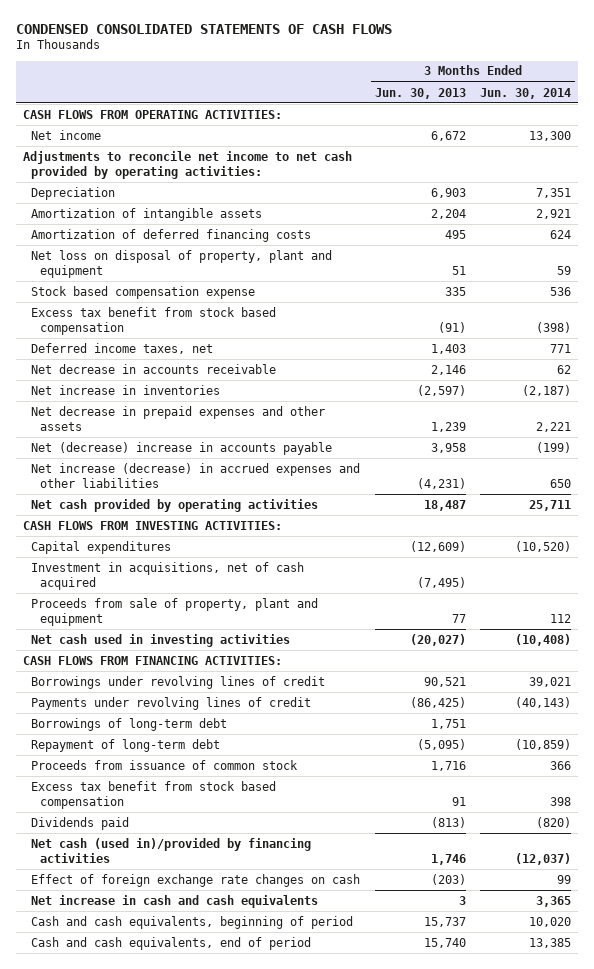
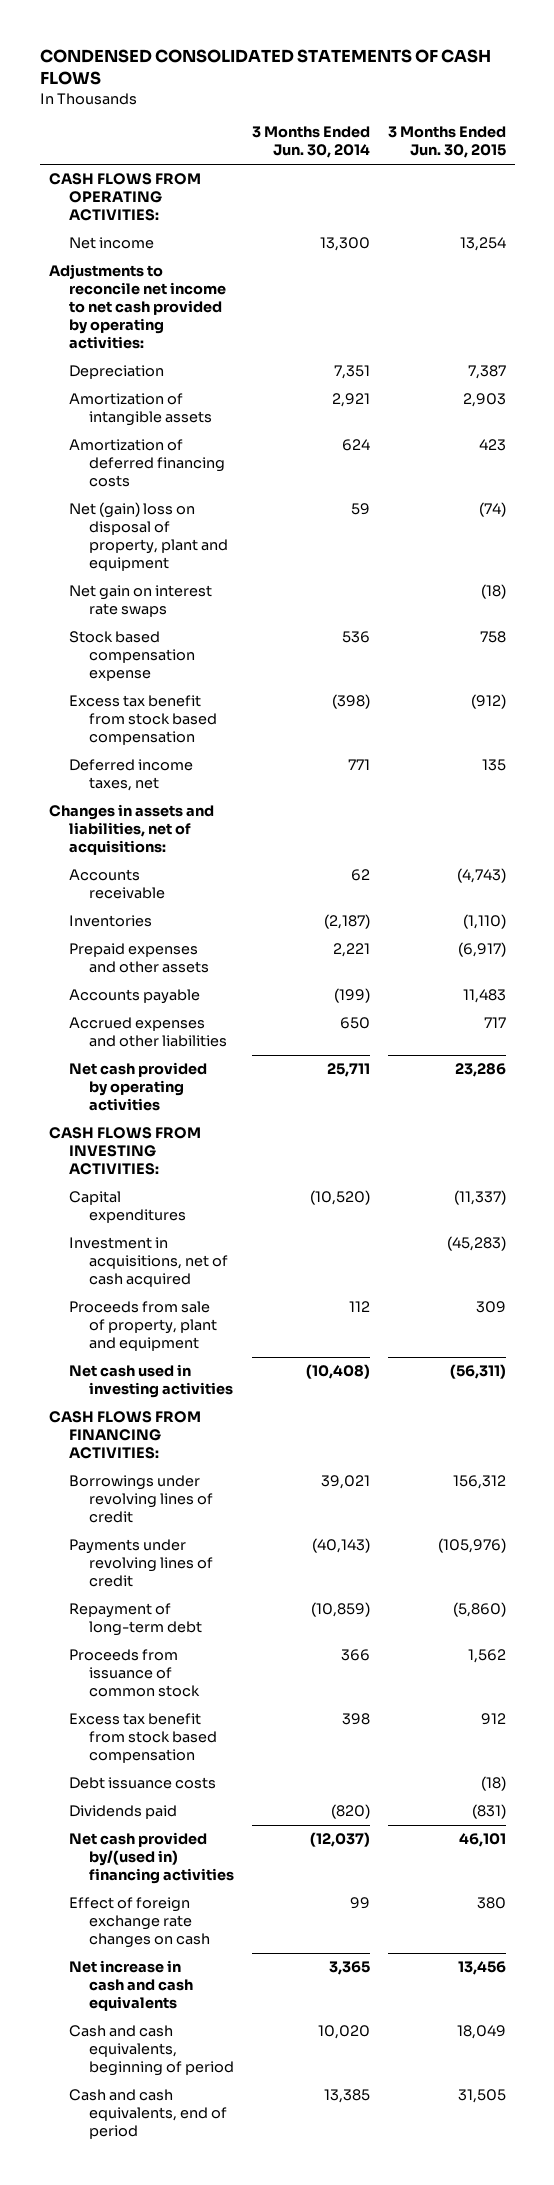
- | 3 Months Ended Jun. 30, 2013 | 3 Months Ended Jun. 30, 2014
+ | 3 Months Ended Jun. 30, 2014 | 3 Months Ended Jun. 30, 2015
- Net loss on disposal of property, plant and equipment | 51 | 59
+ Net (gain) loss on disposal of property, plant and equipment | 59 | (74)
+ Net gain on interest rate swaps | | (18)
- Net decrease in accounts receivable | 2,146 | 62
- Net increase in inventories | (2,597) | (2,187)
- Net decrease in prepaid expenses and other assets | 1,239 | 2,221
- Net (decrease) increase in accounts payable | 3,958 | (199)
- Net increase (decrease) in accrued expenses and other liabilities | (4,231) | 650
+ Changes in assets and liabilities, net of acquisitions:
+ Accounts receivable | 62 | (4,743)
+ Inventories | (2,187) | (1,110)
+ Prepaid expenses and other assets | 2,221 | (6,917)
+ Accounts payable | (199) | 11,483
+ Accrued expenses and other liabilities | 650 | 717
- Borrowings of long-term debt | 1,751 |
+ Debt issuance costs | | (18)
- Net cash (used in)/provided by financing activities | 1,746 | (12,037)
+ Net cash provided by/(used in) financing activities | (12,037) | 46,101

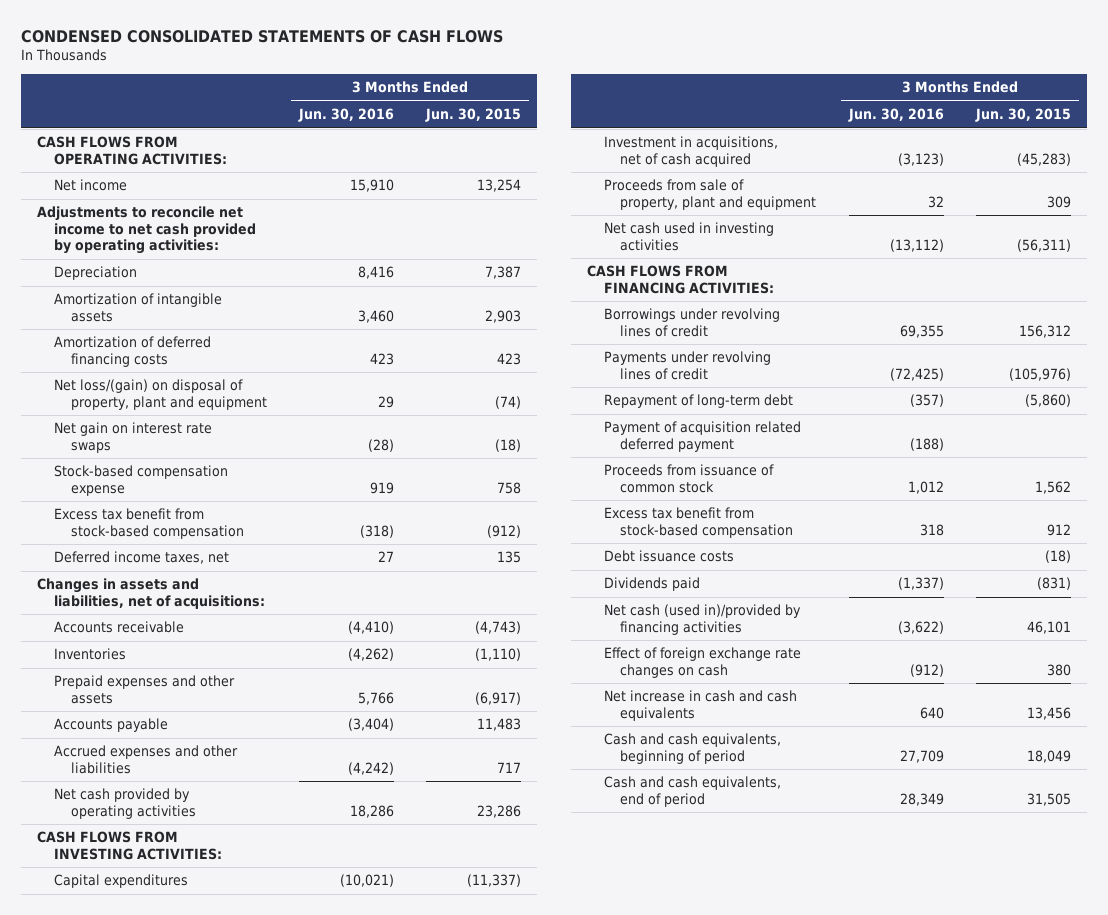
- | 3 Months Ended Jun. 30, 2014 | 3 Months Ended Jun. 30, 2015
+ | 3 Months Ended Jun. 30, 2016 | 3 Months Ended Jun. 30, 2015
- Net (gain) loss on disposal of property, plant and equipment | 59 | (74)
+ Net loss/(gain) on disposal of property, plant and equipment | 29 | (74)
- Stock based compensation expense | 536 | 758
- Excess tax benefit from stock based compensation | (398) | (912)
+ Stock-based compensation expense | 919 | 758
+ Excess tax benefit from stock-based compensation | (318) | (912)
+ Payment of acquisition related deferred payment | (188) |
- Excess tax benefit from stock based compensation | 398 | 912
+ Excess tax benefit from stock-based compensation | 318 | 912
- Net cash provided by/(used in) financing activities | (12,037) | 46,101
+ Net cash (used in)/provided by financing activities | (3,622) | 46,101

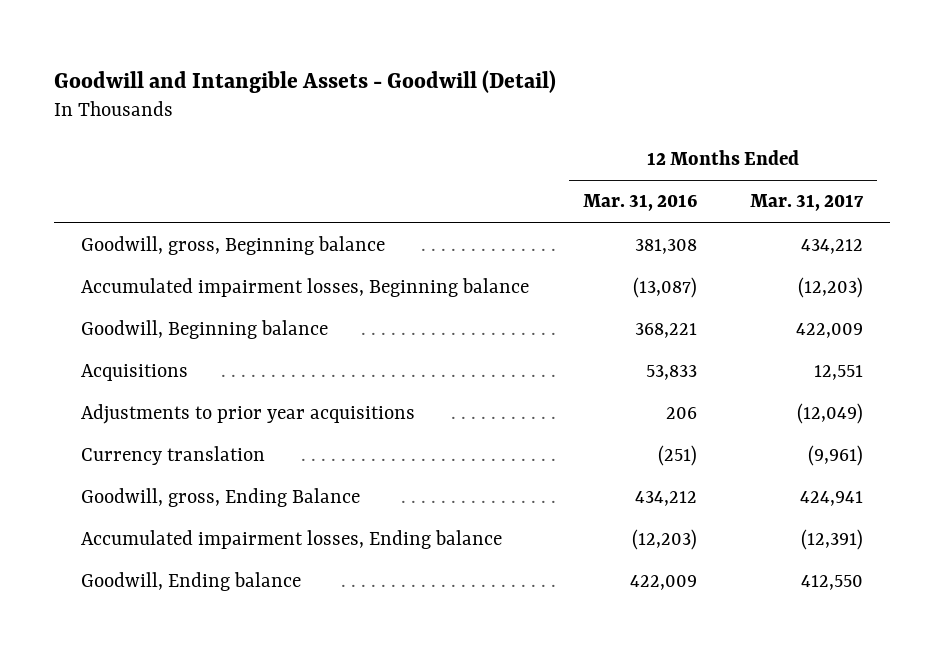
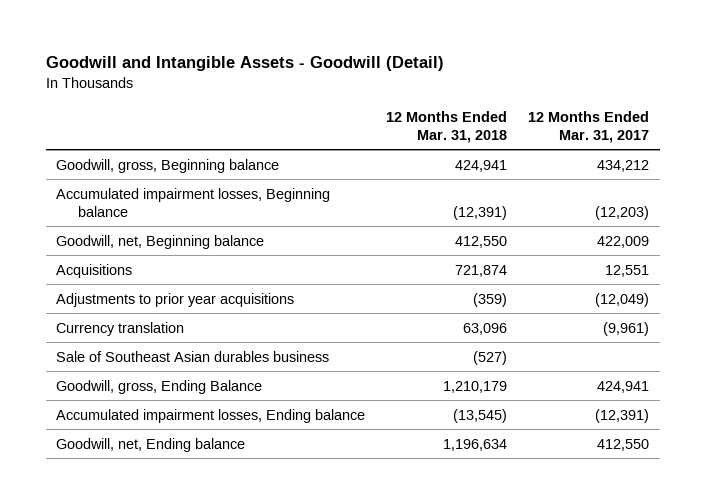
- | 12 Months Ended Mar. 31, 2016 | 12 Months Ended Mar. 31, 2017
+ | 12 Months Ended Mar. 31, 2018 | 12 Months Ended Mar. 31, 2017
- Goodwill, Beginning balance | 368,221 | 422,009
+ Goodwill, net, Beginning balance | 412,550 | 422,009
+ Sale of Southeast Asian durables business | (527) |
- Goodwill, Ending balance | 422,009 | 412,550
+ Goodwill, net, Ending balance | 1,196,634 | 412,550

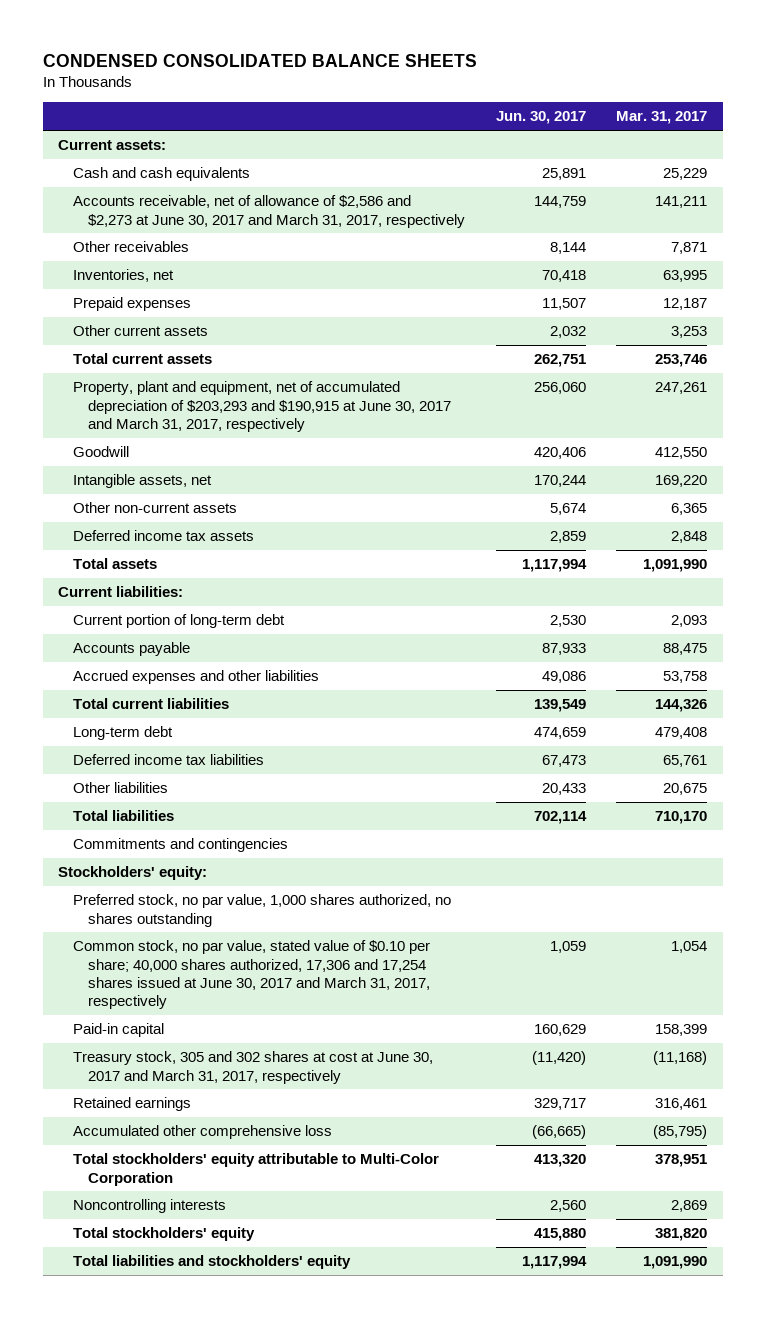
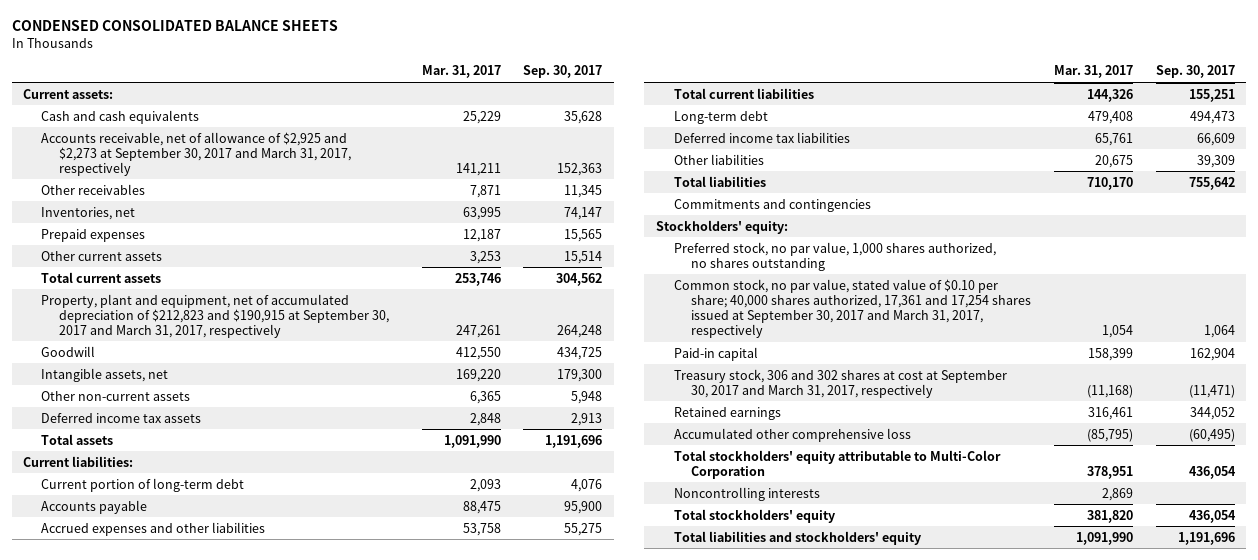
- | Jun. 30, 2017 | Mar. 31, 2017
+ | Mar. 31, 2017 | Sep. 30, 2017
- Accounts receivable, net of allowance of $2,586 and $2,273 at June 30, 2017 and March 31, 2017, respectively | 144,759 | 141,211
+ Accounts receivable, net of allowance of $2,925 and $2,273 at September 30, 2017 and March 31, 2017, respectively | 141,211 | 152,363
- Property, plant and equipment, net of accumulated depreciation of $203,293 and $190,915 at June 30, 2017 and March 31, 2017, respectively | 256,060 | 247,261
+ Property, plant and equipment, net of accumulated depreciation of $212,823 and $190,915 at September 30, 2017 and March 31, 2017, respectively | 247,261 | 264,248
- Common stock, no par value, stated value of $0.10 per share; 40,000 shares authorized, 17,306 and 17,254 shares issued at June 30, 2017 and March 31, 2017, respectively | 1,059 | 1,054
+ Common stock, no par value, stated value of $0.10 per share; 40,000 shares authorized, 17,361 and 17,254 shares issued at September 30, 2017 and March 31, 2017, respectively | 1,054 | 1,064
- Treasury stock, 305 and 302 shares at cost at June 30, 2017 and March 31, 2017, respectively | (11,420) | (11,168)
+ Treasury stock, 306 and 302 shares at cost at September 30, 2017 and March 31, 2017, respectively | (11,168) | (11,471)

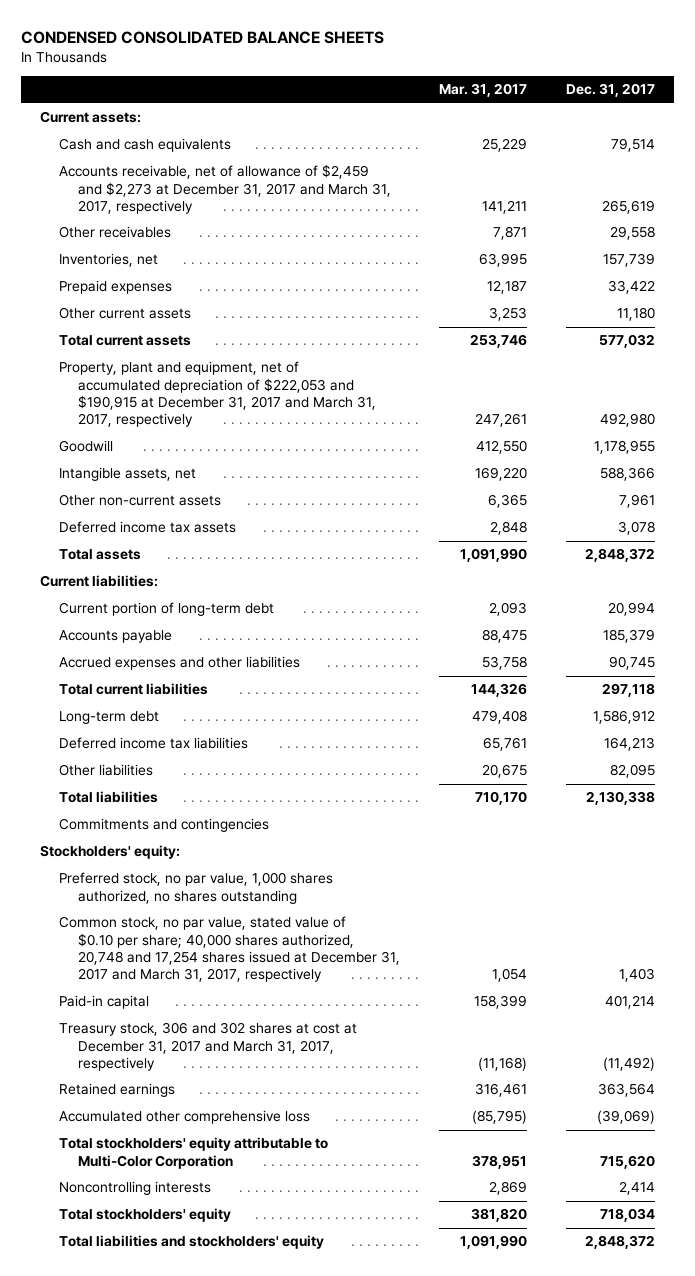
- | Mar. 31, 2017 | Sep. 30, 2017
+ | Mar. 31, 2017 | Dec. 31, 2017
- Accounts receivable, net of allowance of $2,925 and $2,273 at September 30, 2017 and March 31, 2017, respectively | 141,211 | 152,363
+ Accounts receivable, net of allowance of $2,459 and $2,273 at December 31, 2017 and March 31, 2017, respectively | 141,211 | 265,619
- Property, plant and equipment, net of accumulated depreciation of $212,823 and $190,915 at September 30, 2017 and March 31, 2017, respectively | 247,261 | 264,248
+ Property, plant and equipment, net of accumulated depreciation of $222,053 and $190,915 at December 31, 2017 and March 31, 2017, respectively | 247,261 | 492,980
- Common stock, no par value, stated value of $0.10 per share; 40,000 shares authorized, 17,361 and 17,254 shares issued at September 30, 2017 and March 31, 2017, respectively | 1,054 | 1,064
+ Common stock, no par value, stated value of $0.10 per share; 40,000 shares authorized, 20,748 and 17,254 shares issued at December 31, 2017 and March 31, 2017, respectively | 1,054 | 1,403
- Treasury stock, 306 and 302 shares at cost at September 30, 2017 and March 31, 2017, respectively | (11,168) | (11,471)
+ Treasury stock, 306 and 302 shares at cost at December 31, 2017 and March 31, 2017, respectively | (11,168) | (11,492)

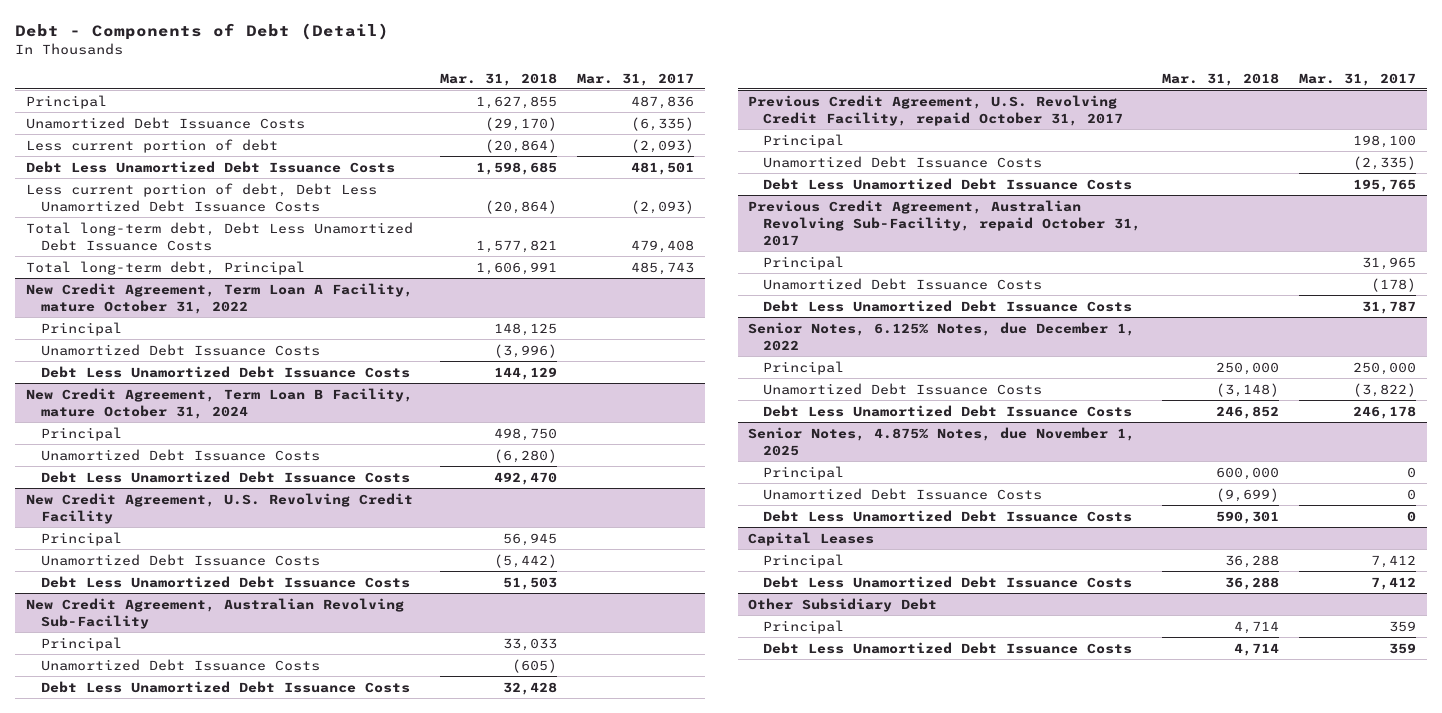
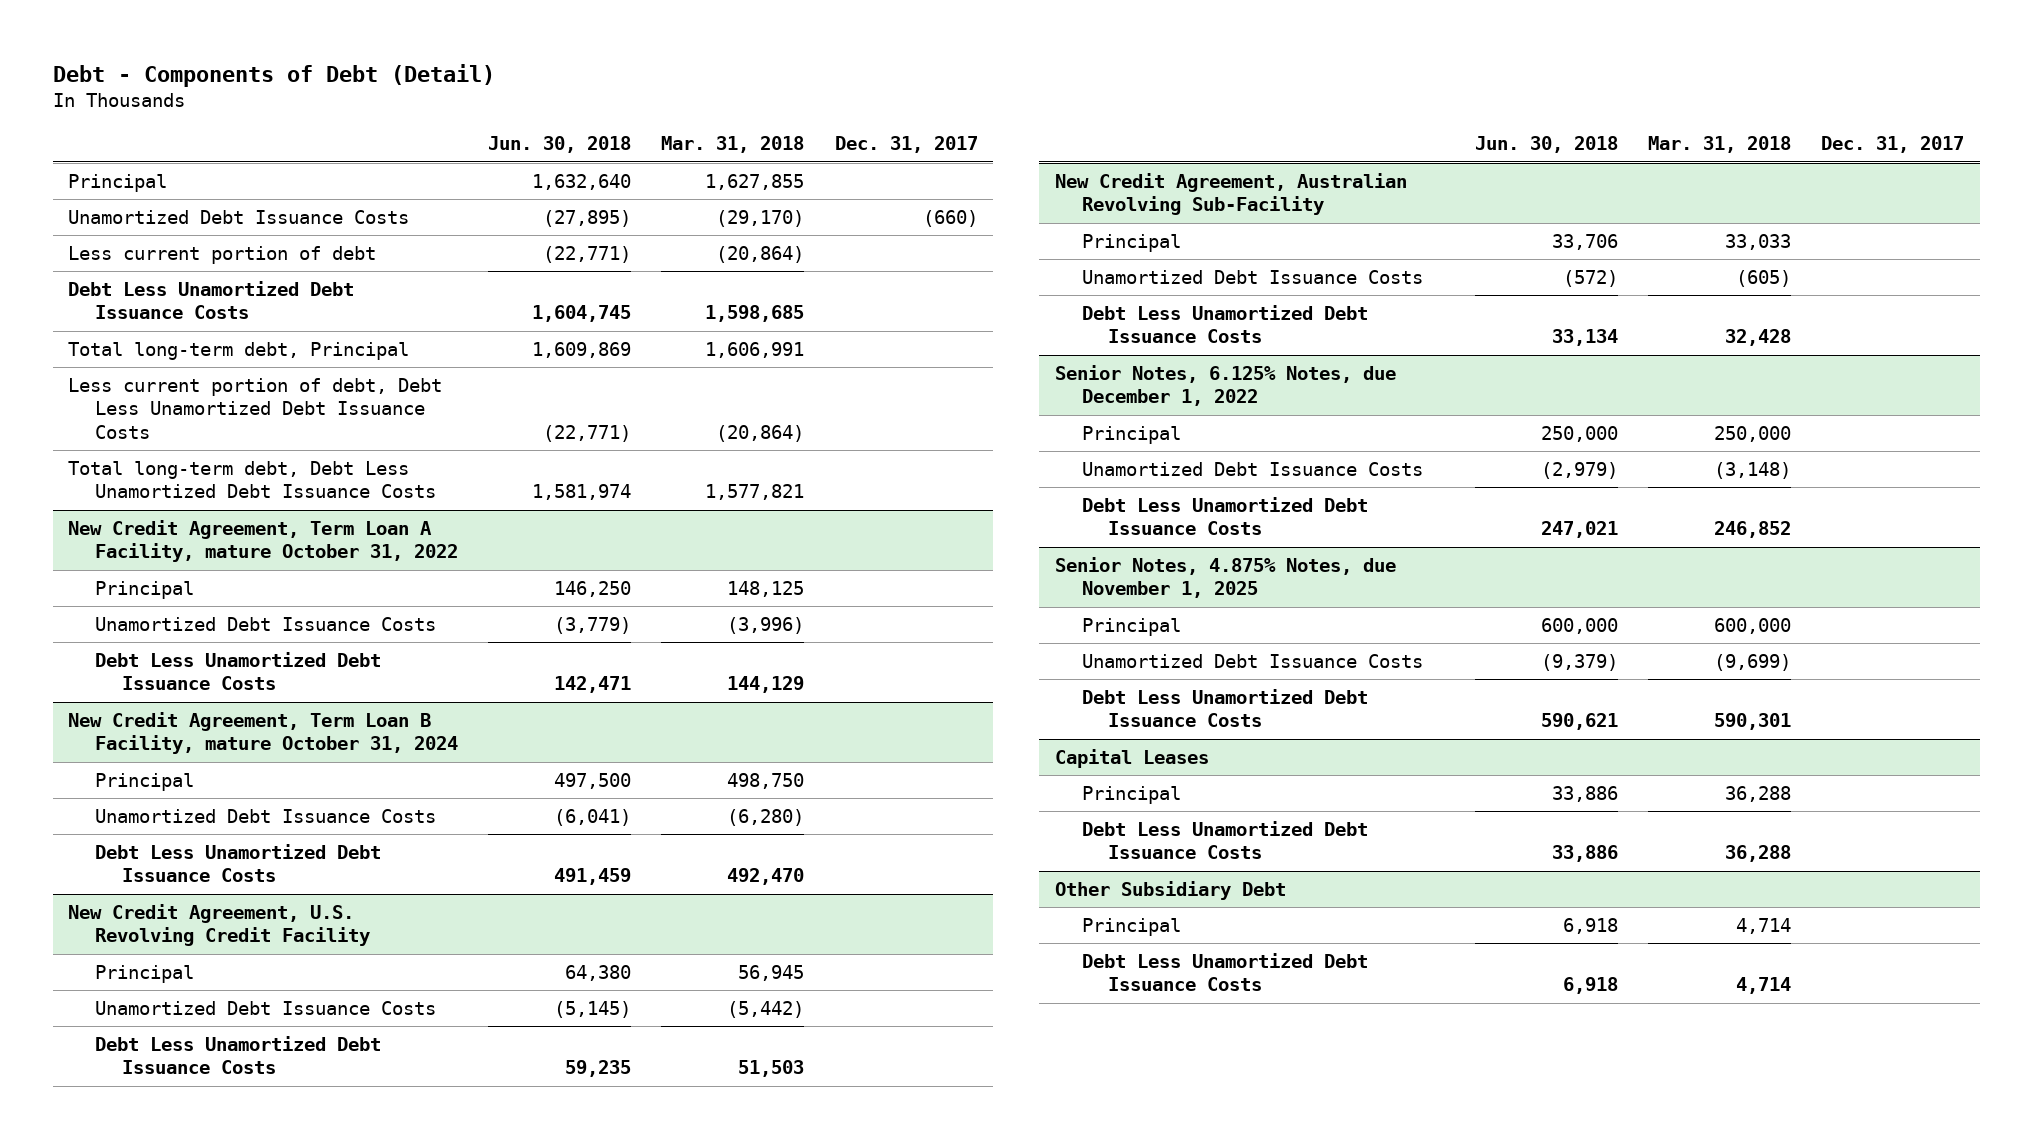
- | Mar. 31, 2018 | Mar. 31, 2017
+ | Jun. 30, 2018 | Mar. 31, 2018 | Dec. 31, 2017
moved up: Total long-term debt, Principal | 1,609,869 | 1,606,991 |
- Previous Credit Agreement, U.S. Revolving Credit Facility, repaid October 31, 2017
- Principal | | 198,100
- Unamortized Debt Issuance Costs | | (2,335)
- Debt Less Unamortized Debt Issuance Costs | | 195,765
- Previous Credit Agreement, Australian Revolving Sub-Facility, repaid October 31, 2017
- Principal | | 31,965
- Unamortized Debt Issuance Costs | | (178)
- Debt Less Unamortized Debt Issuance Costs | | 31,787

